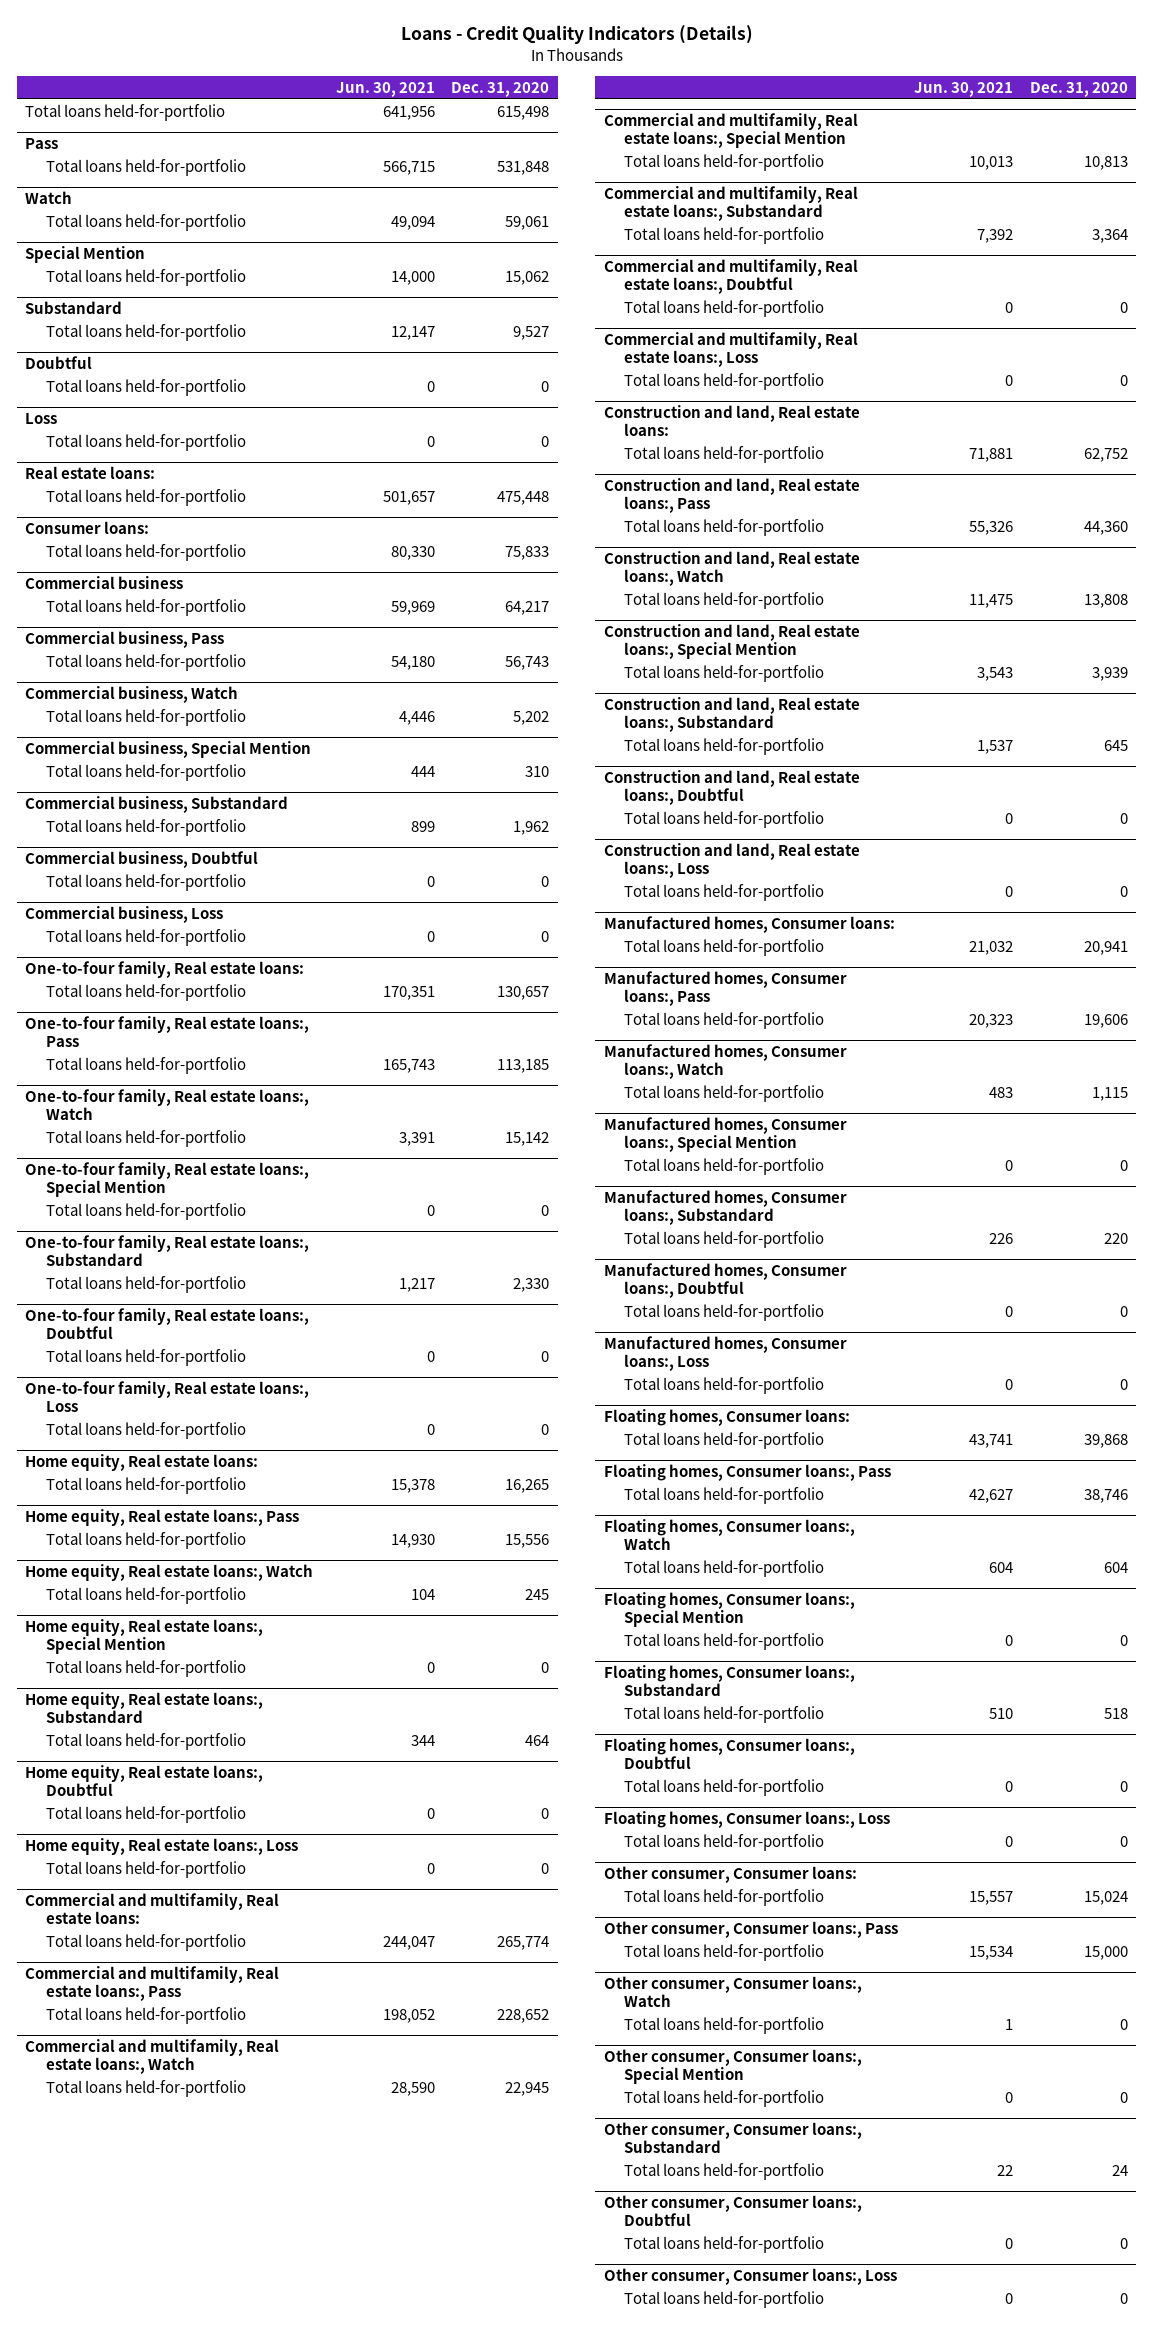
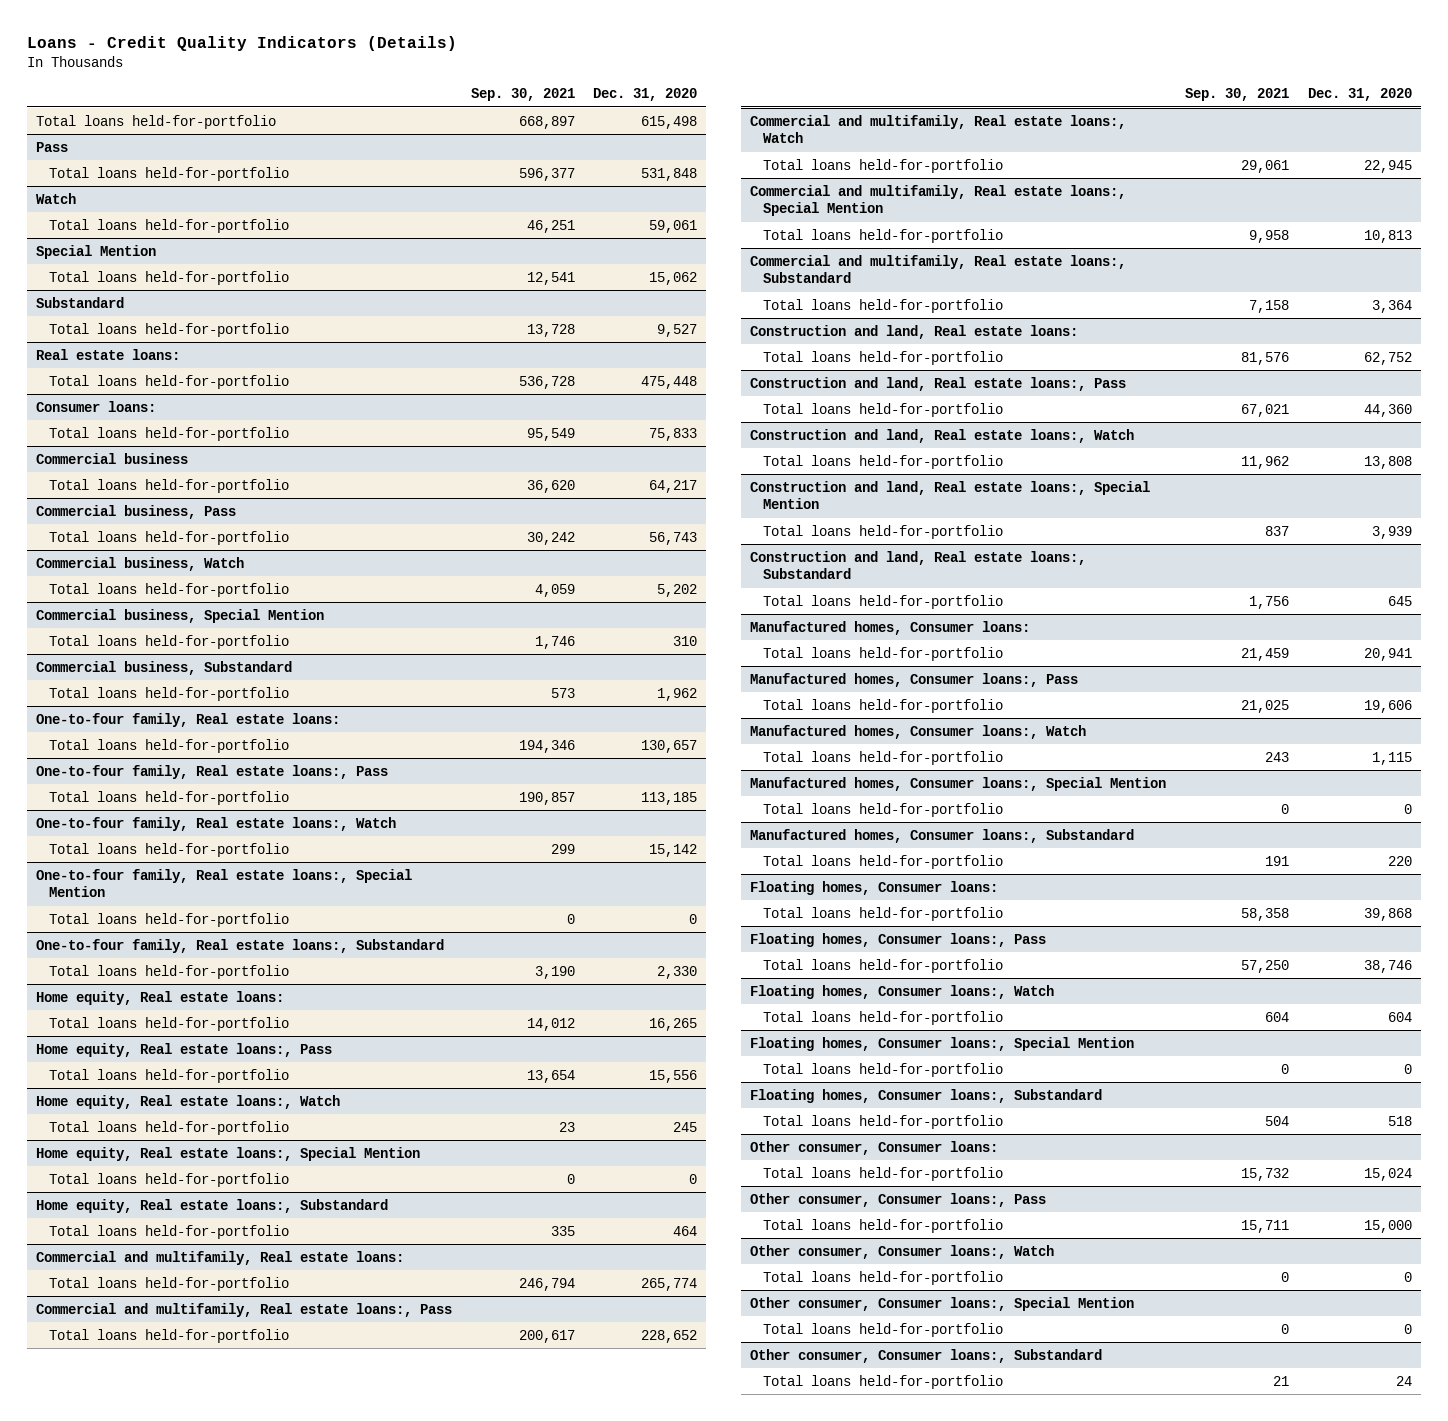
- | Jun. 30, 2021 | Dec. 31, 2020
+ | Sep. 30, 2021 | Dec. 31, 2020
- Doubtful
- Total loans held-for-portfolio | 0 | 0
- Loss
- Total loans held-for-portfolio | 0 | 0
- Commercial business, Doubtful
- Total loans held-for-portfolio | 0 | 0
- Commercial business, Loss
- Total loans held-for-portfolio | 0 | 0
- One-to-four family, Real estate loans:, Doubtful
- Total loans held-for-portfolio | 0 | 0
- One-to-four family, Real estate loans:, Loss
- Total loans held-for-portfolio | 0 | 0
- Home equity, Real estate loans:, Doubtful
- Total loans held-for-portfolio | 0 | 0
- Home equity, Real estate loans:, Loss
- Total loans held-for-portfolio | 0 | 0
- Commercial and multifamily, Real estate loans:, Doubtful
- Total loans held-for-portfolio | 0 | 0
- Commercial and multifamily, Real estate loans:, Loss
- Total loans held-for-portfolio | 0 | 0
- Construction and land, Real estate loans:, Doubtful
- Total loans held-for-portfolio | 0 | 0
- Construction and land, Real estate loans:, Loss
- Total loans held-for-portfolio | 0 | 0
- Manufactured homes, Consumer loans:, Doubtful
- Total loans held-for-portfolio | 0 | 0
- Manufactured homes, Consumer loans:, Loss
- Total loans held-for-portfolio | 0 | 0
- Floating homes, Consumer loans:, Doubtful
- Total loans held-for-portfolio | 0 | 0
- Floating homes, Consumer loans:, Loss
- Total loans held-for-portfolio | 0 | 0
- Other consumer, Consumer loans:, Doubtful
- Total loans held-for-portfolio | 0 | 0
- Other consumer, Consumer loans:, Loss
- Total loans held-for-portfolio | 0 | 0

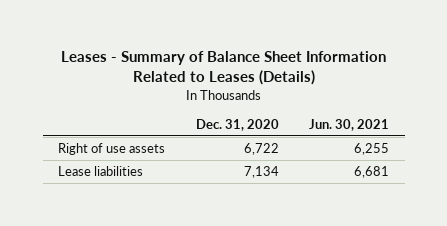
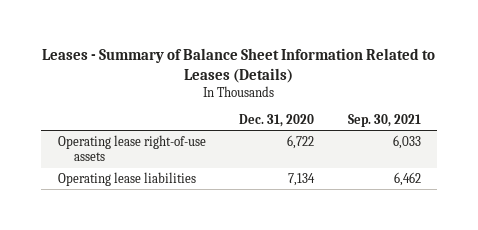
- | Dec. 31, 2020 | Jun. 30, 2021
+ | Dec. 31, 2020 | Sep. 30, 2021
- Right of use assets | 6,722 | 6,255
- Lease liabilities | 7,134 | 6,681
+ Operating lease right-of-use assets | 6,722 | 6,033
+ Operating lease liabilities | 7,134 | 6,462

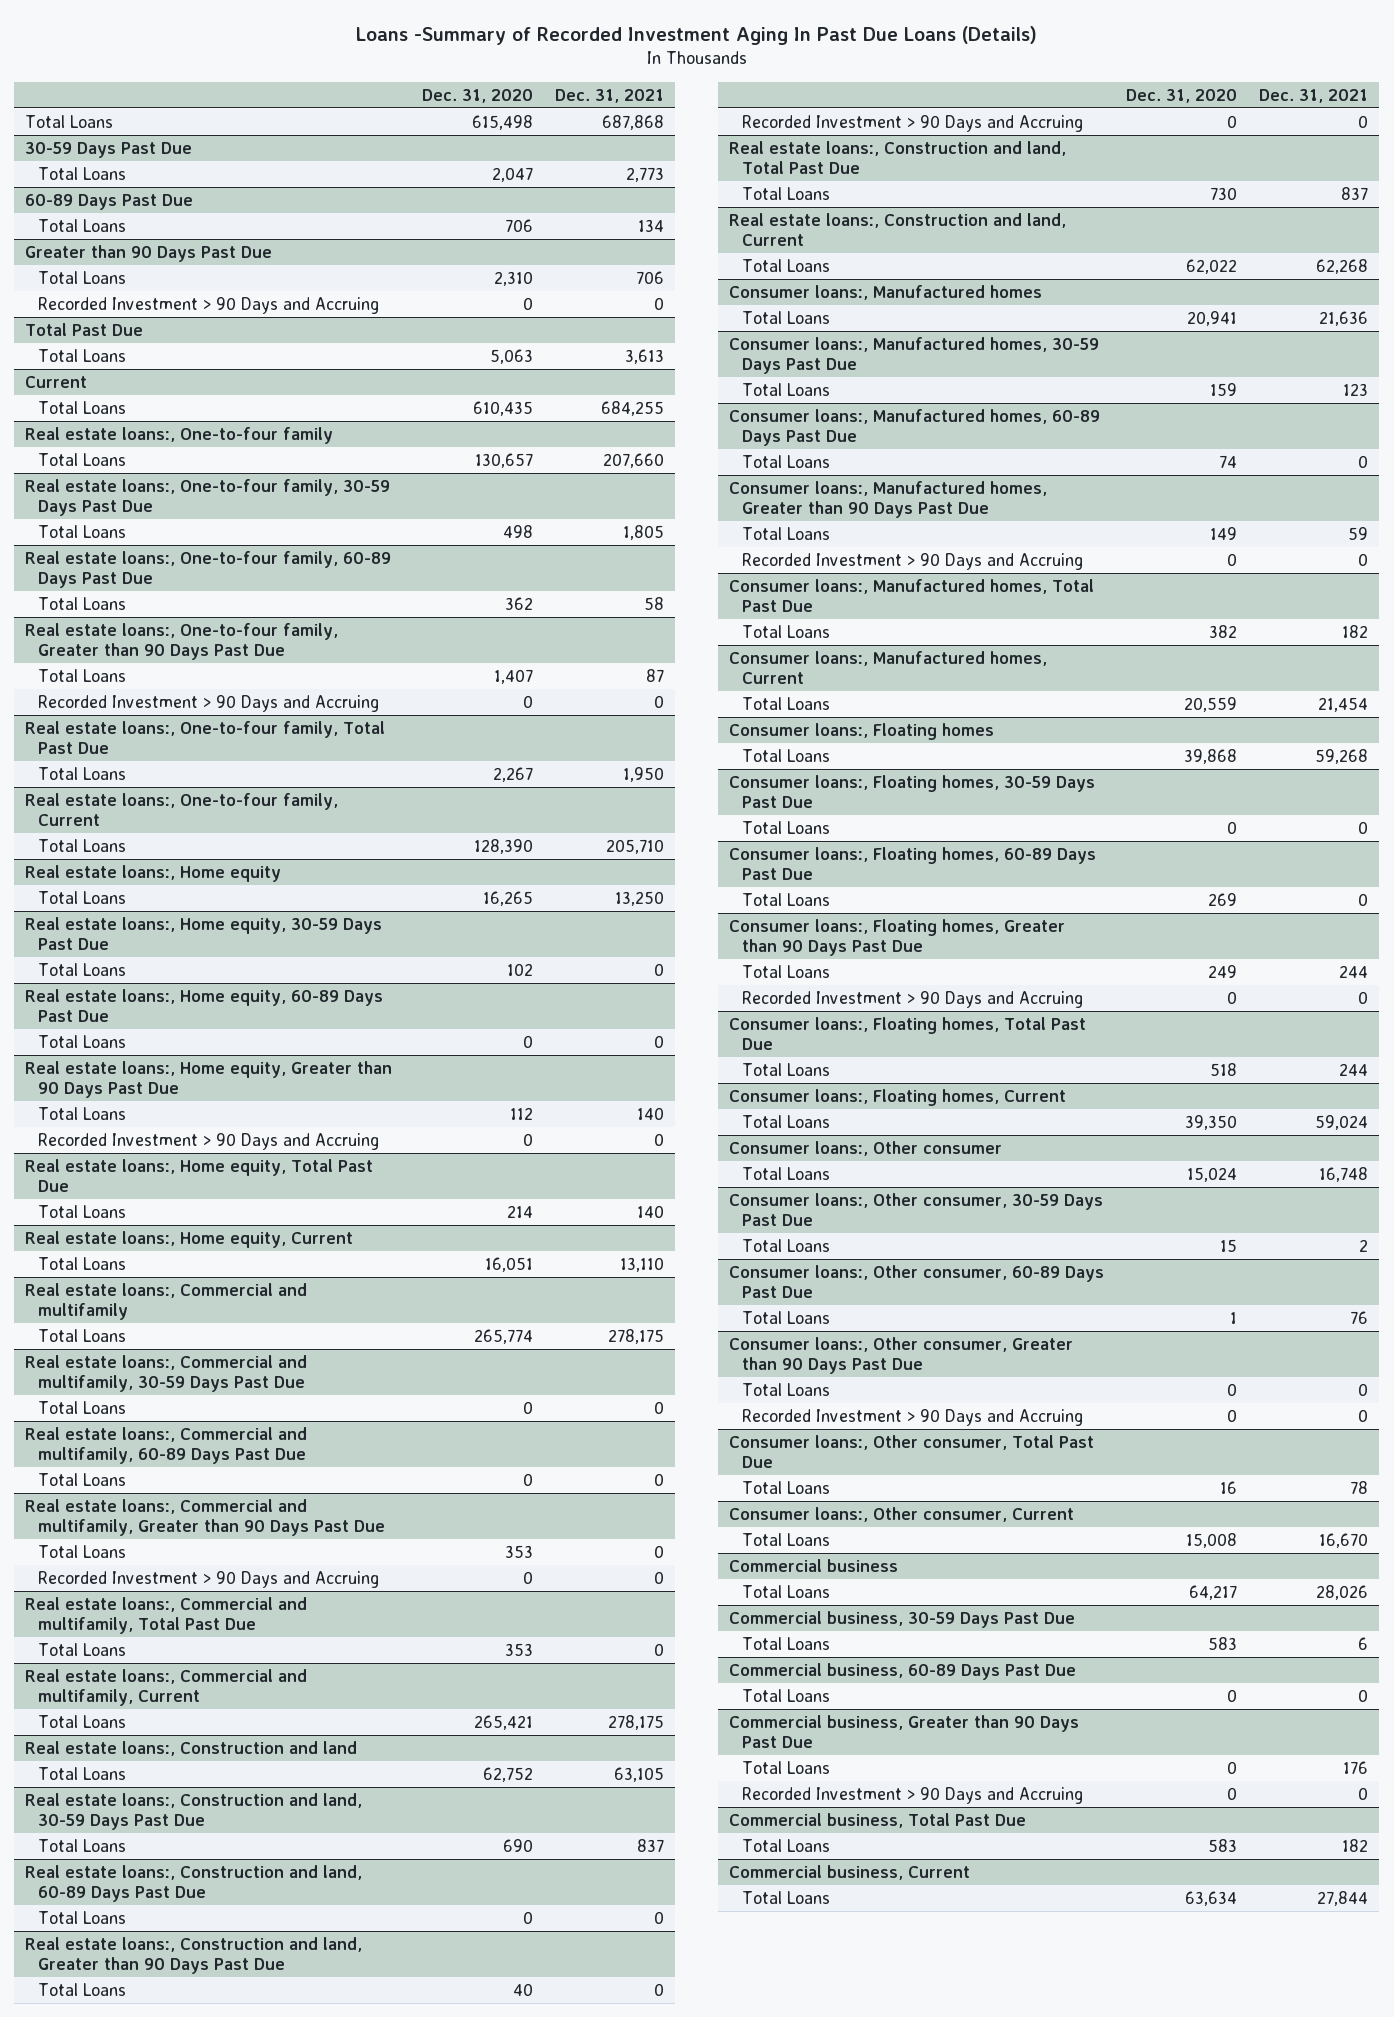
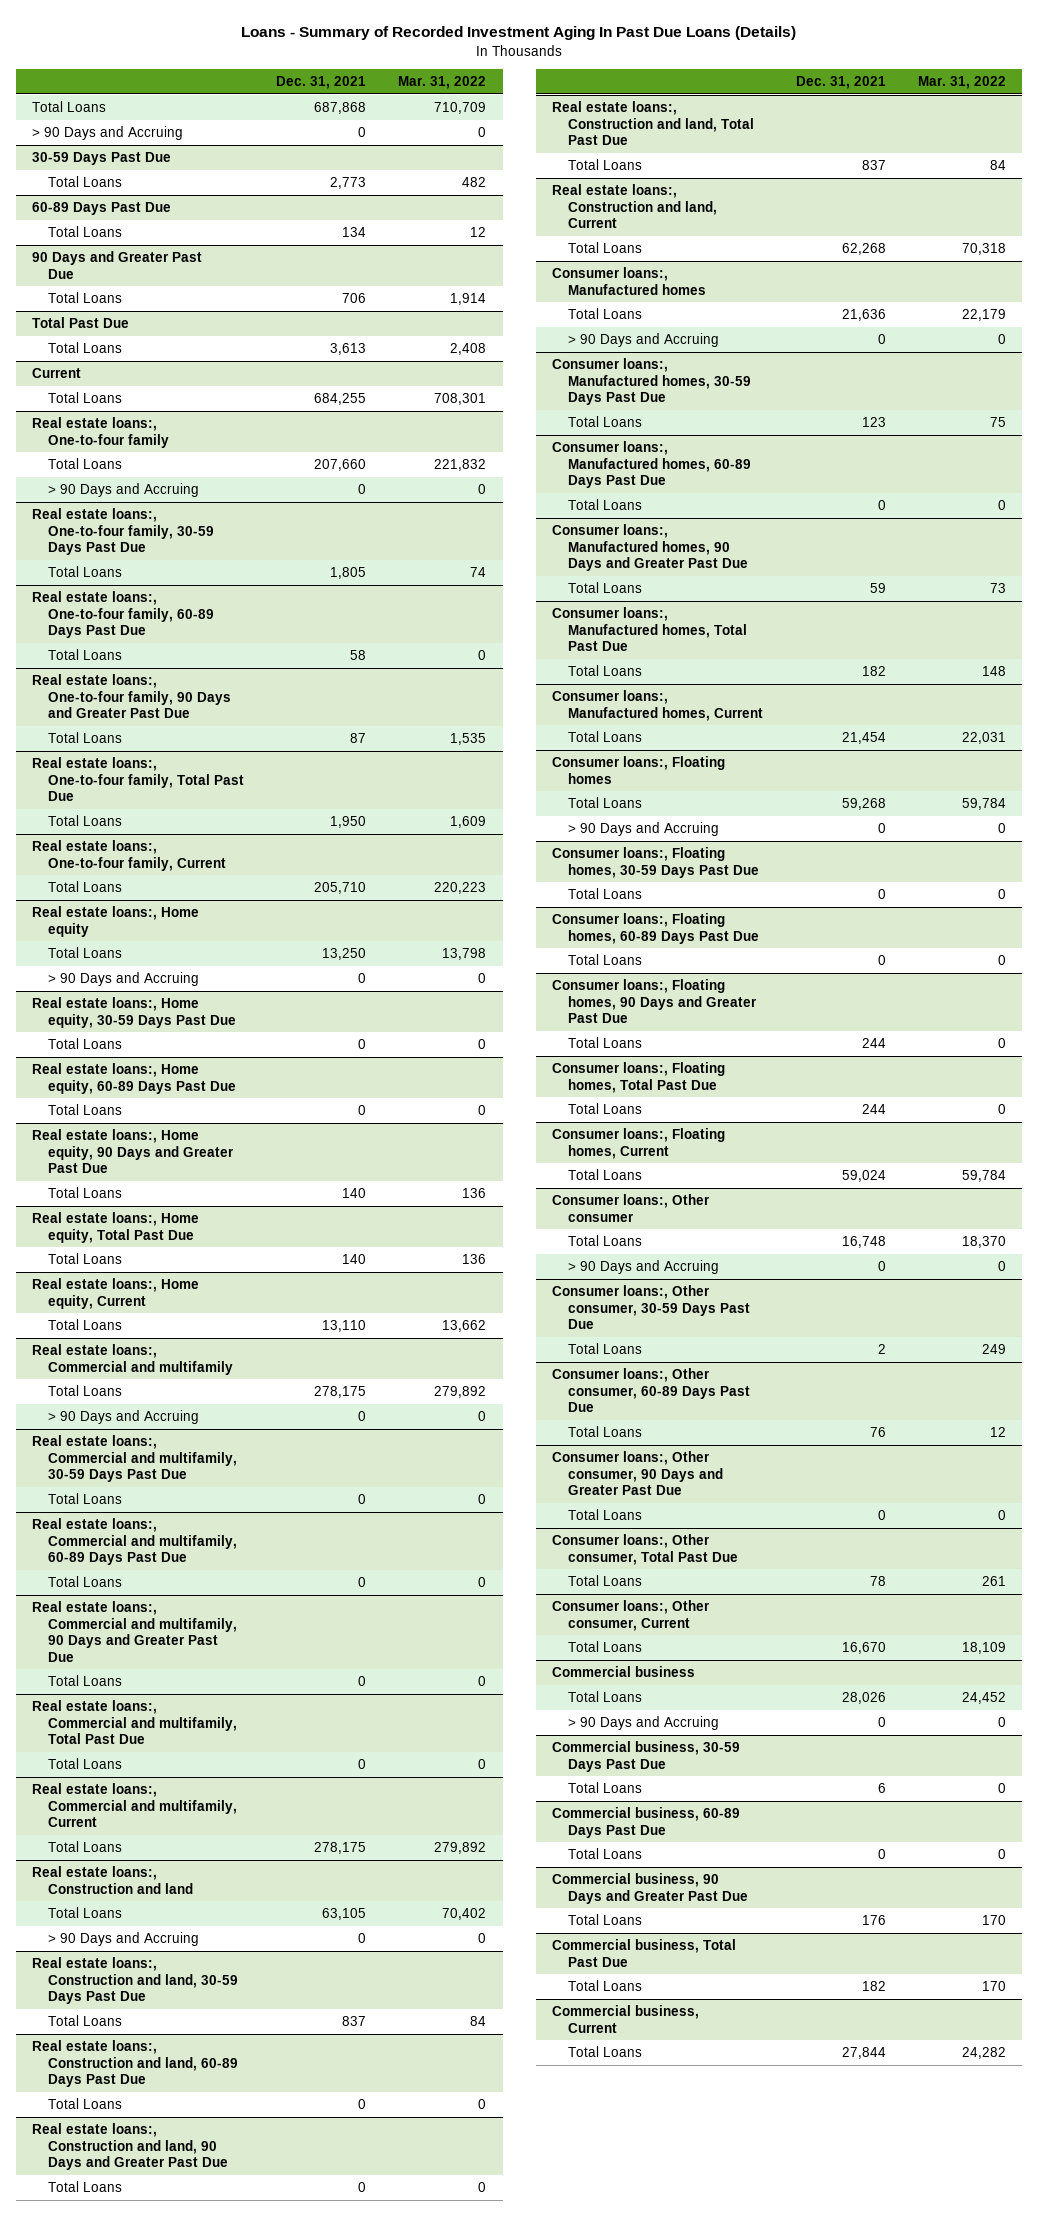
- Loans -Summary of Recorded Investment Aging In Past Due Loans (Details)
+ Loans - Summary of Recorded Investment Aging In Past Due Loans (Details)
- | Dec. 31, 2020 | Dec. 31, 2021
+ | Dec. 31, 2021 | Mar. 31, 2022
+ > 90 Days and Accruing | 0 | 0
- Greater than 90 Days Past Due
+ 90 Days and Greater Past Due
- Recorded Investment > 90 Days and Accruing | 0 | 0
@ Real estate loans:, One-to-four family
+ > 90 Days and Accruing | 0 | 0
- Real estate loans:, One-to-four family, Greater than 90 Days Past Due
+ Real estate loans:, One-to-four family, 90 Days and Greater Past Due
- Recorded Investment > 90 Days and Accruing | 0 | 0
@ Real estate loans:, Home equity
+ > 90 Days and Accruing | 0 | 0
- Real estate loans:, Home equity, Greater than 90 Days Past Due
+ Real estate loans:, Home equity, 90 Days and Greater Past Due
- Recorded Investment > 90 Days and Accruing | 0 | 0
@ Real estate loans:, Commercial and multifamily
+ > 90 Days and Accruing | 0 | 0
- Real estate loans:, Commercial and multifamily, Greater than 90 Days Past Due
+ Real estate loans:, Commercial and multifamily, 90 Days and Greater Past Due
- Recorded Investment > 90 Days and Accruing | 0 | 0
@ Real estate loans:, Construction and land
+ > 90 Days and Accruing | 0 | 0
- Real estate loans:, Construction and land, Greater than 90 Days Past Due
+ Real estate loans:, Construction and land, 90 Days and Greater Past Due
- Recorded Investment > 90 Days and Accruing | 0 | 0
@ Consumer loans:, Manufactured homes
+ > 90 Days and Accruing | 0 | 0
- Consumer loans:, Manufactured homes, Greater than 90 Days Past Due
+ Consumer loans:, Manufactured homes, 90 Days and Greater Past Due
- Recorded Investment > 90 Days and Accruing | 0 | 0
@ Consumer loans:, Floating homes
+ > 90 Days and Accruing | 0 | 0
- Consumer loans:, Floating homes, Greater than 90 Days Past Due
+ Consumer loans:, Floating homes, 90 Days and Greater Past Due
- Recorded Investment > 90 Days and Accruing | 0 | 0
@ Consumer loans:, Other consumer
+ > 90 Days and Accruing | 0 | 0
- Consumer loans:, Other consumer, Greater than 90 Days Past Due
+ Consumer loans:, Other consumer, 90 Days and Greater Past Due
- Recorded Investment > 90 Days and Accruing | 0 | 0
@ Commercial business
+ > 90 Days and Accruing | 0 | 0
- Commercial business, Greater than 90 Days Past Due
+ Commercial business, 90 Days and Greater Past Due
- Recorded Investment > 90 Days and Accruing | 0 | 0

